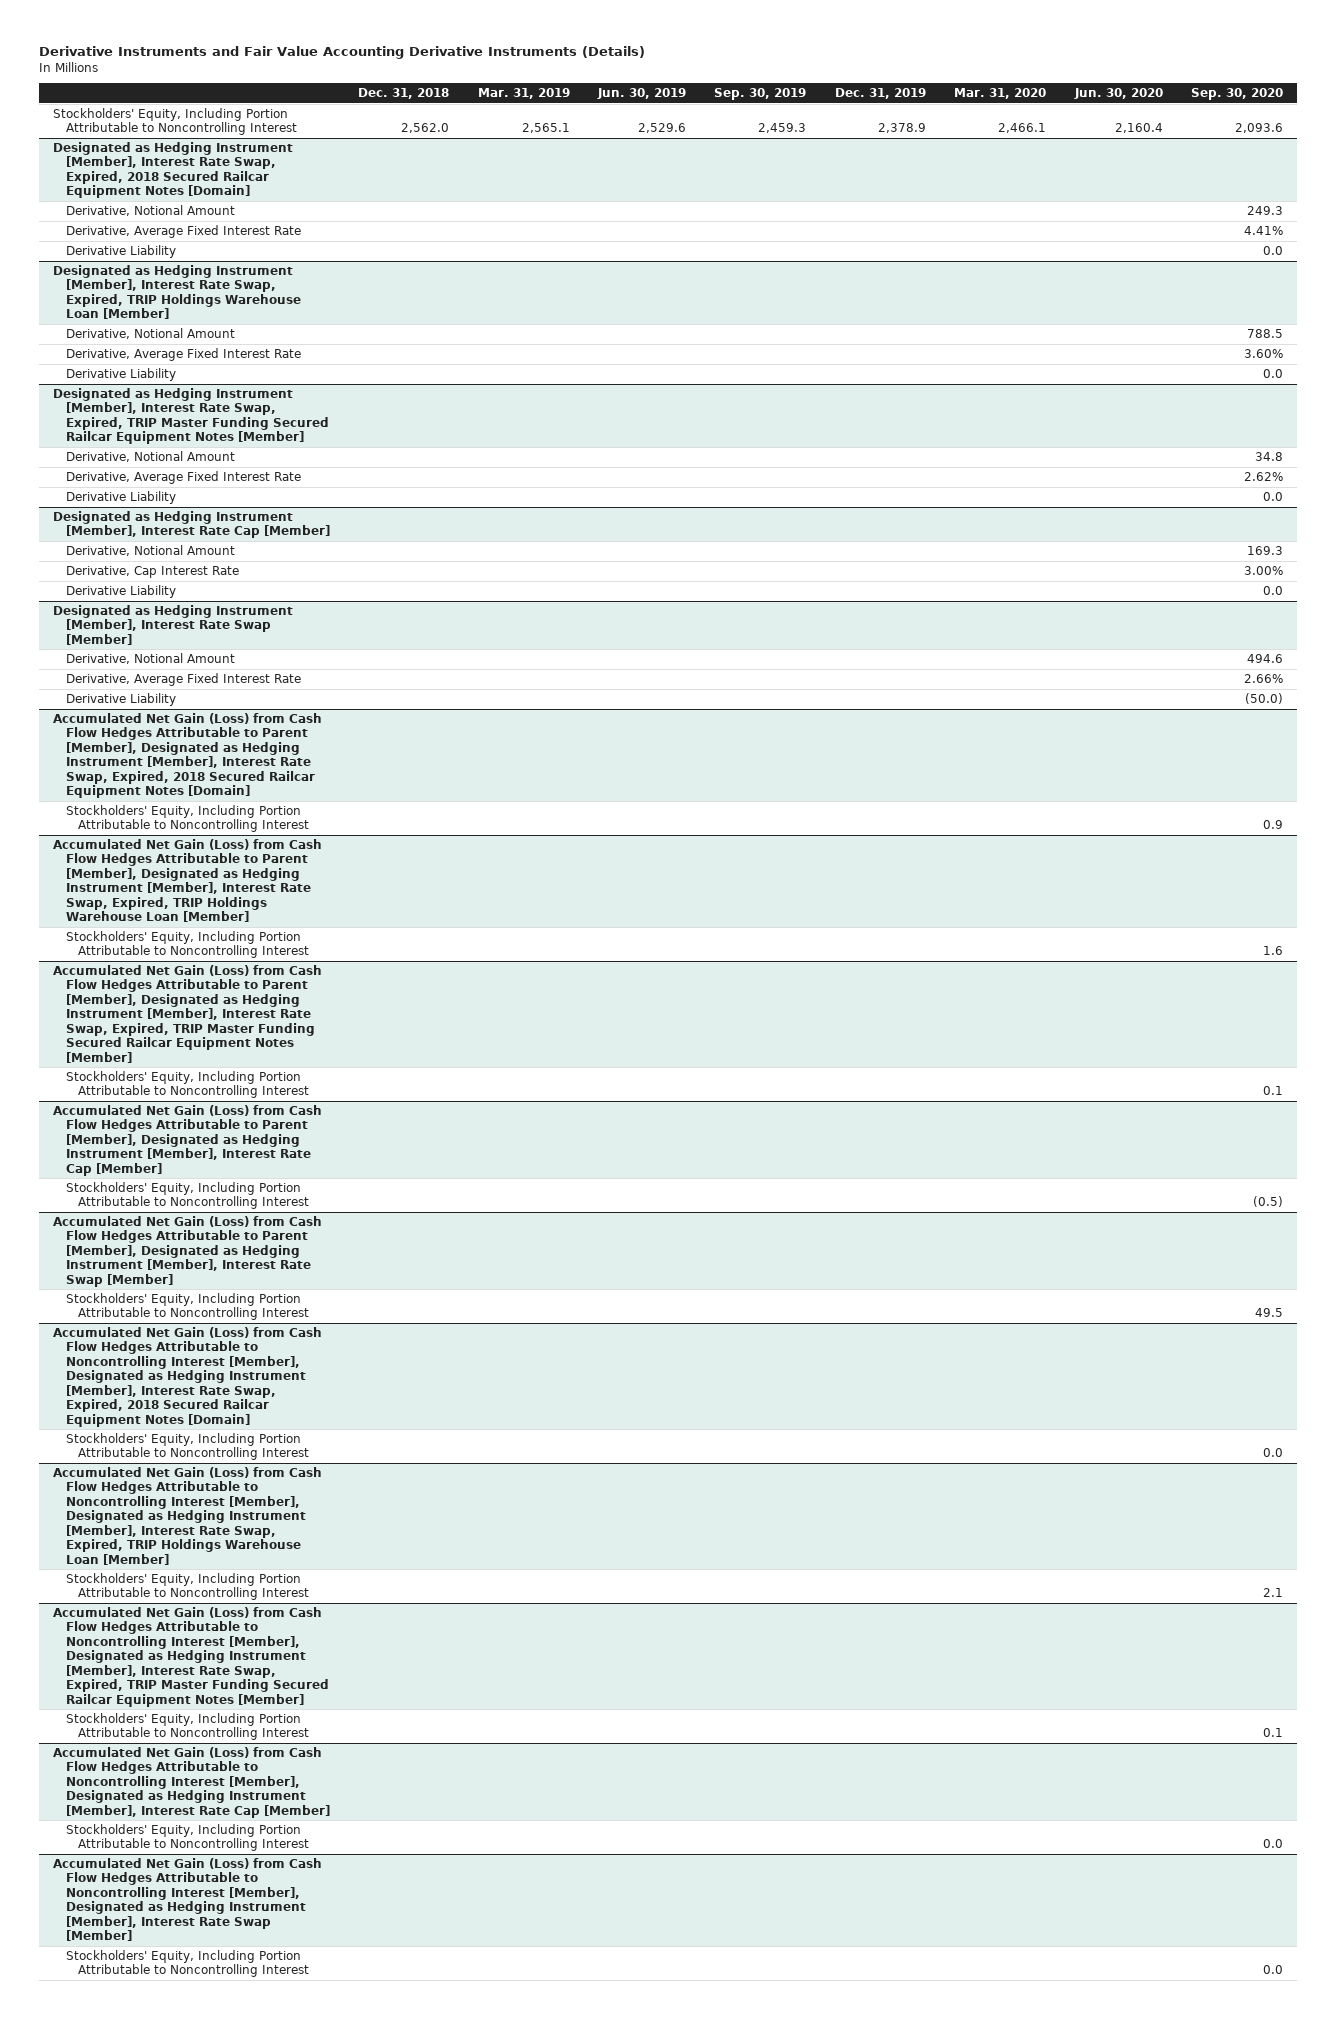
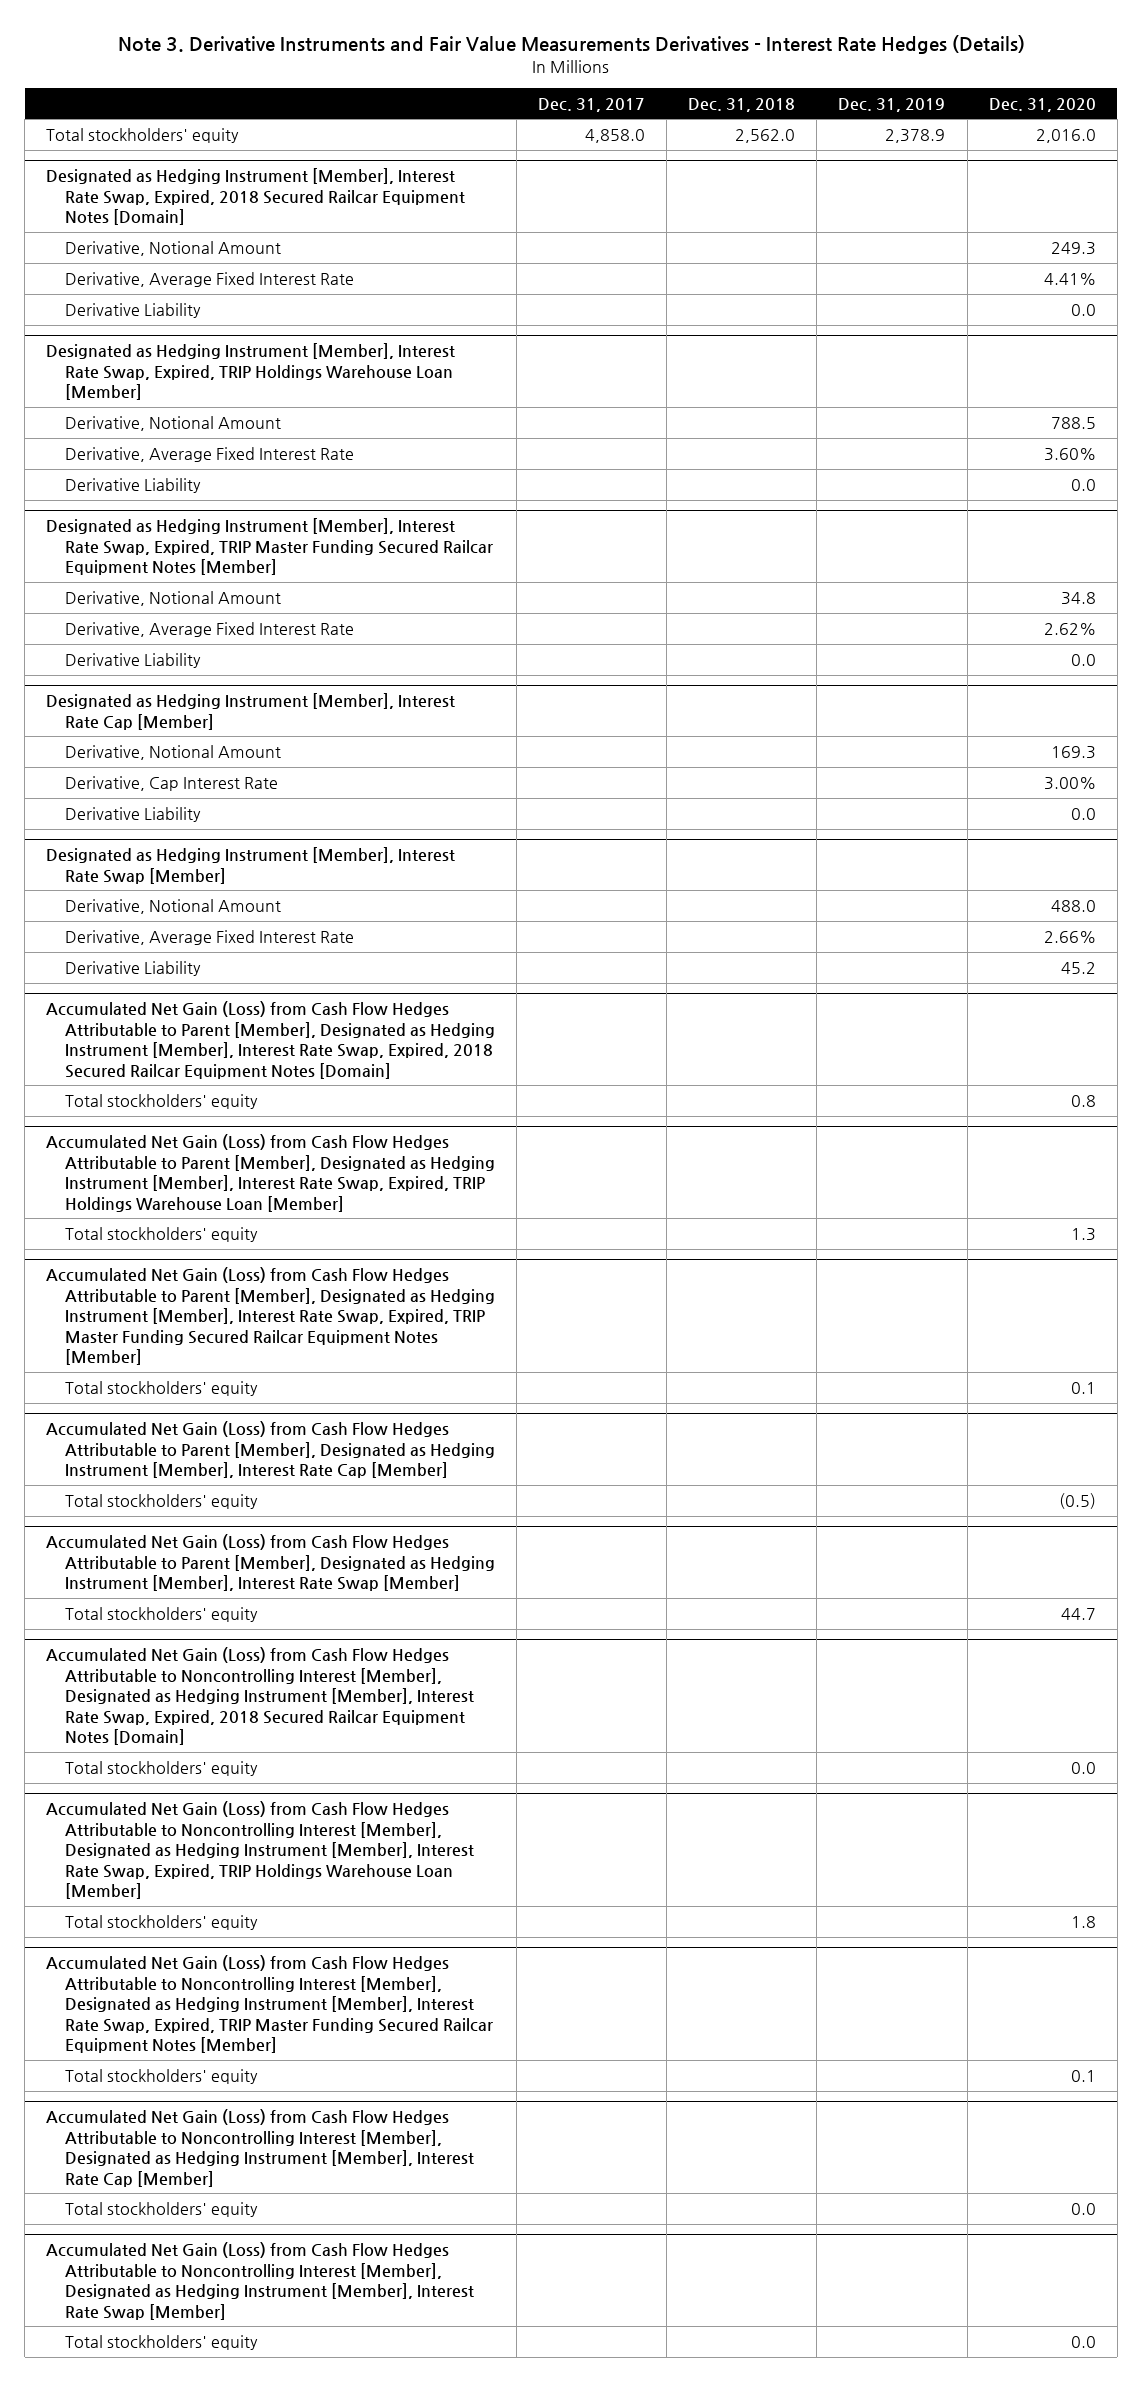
- Derivative Instruments and Fair Value Accounting Derivative Instruments (Details)
+ Note 3. Derivative Instruments and Fair Value Measurements Derivatives - Interest Rate Hedges (Details)
- | Dec. 31, 2018 | Mar. 31, 2019 | Jun. 30, 2019 | Sep. 30, 2019 | Dec. 31, 2019 | Mar. 31, 2020 | Jun. 30, 2020 | Sep. 30, 2020
+ | Dec. 31, 2017 | Dec. 31, 2018 | Dec. 31, 2019 | Dec. 31, 2020
- Stockholders' Equity, Including Portion Attributable to Noncontrolling Interest | 2,562.0 | 2,565.1 | 2,529.6 | 2,459.3 | 2,378.9 | 2,466.1 | 2,160.4 | 2,093.6
+ Total stockholders' equity | 4,858.0 | 2,562.0 | 2,378.9 | 2,016.0
@ Accumulated Net Gain (Loss) from Cash Flow Hedges Attributable to Parent [Member], Designated as Hedging Instrument [Member], Interest Rate Swap, Expired, 2018 Secured Railcar Equipment Notes [Domain]
- Stockholders' Equity, Including Portion Attributable to Noncontrolling Interest | | | | | | | | 0.9
+ Total stockholders' equity | | | | 0.8
@ Accumulated Net Gain (Loss) from Cash Flow Hedges Attributable to Parent [Member], Designated as Hedging Instrument [Member], Interest Rate Swap, Expired, TRIP Holdings Warehouse Loan [Member]
- Stockholders' Equity, Including Portion Attributable to Noncontrolling Interest | | | | | | | | 1.6
+ Total stockholders' equity | | | | 1.3
@ Accumulated Net Gain (Loss) from Cash Flow Hedges Attributable to Parent [Member], Designated as Hedging Instrument [Member], Interest Rate Swap, Expired, TRIP Master Funding Secured Railcar Equipment Notes [Member]
- Stockholders' Equity, Including Portion Attributable to Noncontrolling Interest | | | | | | | | 0.1
+ Total stockholders' equity | | | | 0.1
@ Accumulated Net Gain (Loss) from Cash Flow Hedges Attributable to Parent [Member], Designated as Hedging Instrument [Member], Interest Rate Cap [Member]
- Stockholders' Equity, Including Portion Attributable to Noncontrolling Interest | | | | | | | | (0.5)
+ Total stockholders' equity | | | | (0.5)
@ Accumulated Net Gain (Loss) from Cash Flow Hedges Attributable to Parent [Member], Designated as Hedging Instrument [Member], Interest Rate Swap [Member]
- Stockholders' Equity, Including Portion Attributable to Noncontrolling Interest | | | | | | | | 49.5
+ Total stockholders' equity | | | | 44.7
@ Accumulated Net Gain (Loss) from Cash Flow Hedges Attributable to Noncontrolling Interest [Member], Designated as Hedging Instrument [Member], Interest Rate Swap, Expired, 2018 Secured Railcar Equipment Notes [Domain]
- Stockholders' Equity, Including Portion Attributable to Noncontrolling Interest | | | | | | | | 0.0
+ Total stockholders' equity | | | | 0.0
@ Accumulated Net Gain (Loss) from Cash Flow Hedges Attributable to Noncontrolling Interest [Member], Designated as Hedging Instrument [Member], Interest Rate Swap, Expired, TRIP Holdings Warehouse Loan [Member]
- Stockholders' Equity, Including Portion Attributable to Noncontrolling Interest | | | | | | | | 2.1
+ Total stockholders' equity | | | | 1.8
@ Accumulated Net Gain (Loss) from Cash Flow Hedges Attributable to Noncontrolling Interest [Member], Designated as Hedging Instrument [Member], Interest Rate Swap, Expired, TRIP Master Funding Secured Railcar Equipment Notes [Member]
- Stockholders' Equity, Including Portion Attributable to Noncontrolling Interest | | | | | | | | 0.1
+ Total stockholders' equity | | | | 0.1
@ Accumulated Net Gain (Loss) from Cash Flow Hedges Attributable to Noncontrolling Interest [Member], Designated as Hedging Instrument [Member], Interest Rate Cap [Member]
- Stockholders' Equity, Including Portion Attributable to Noncontrolling Interest | | | | | | | | 0.0
+ Total stockholders' equity | | | | 0.0
@ Accumulated Net Gain (Loss) from Cash Flow Hedges Attributable to Noncontrolling Interest [Member], Designated as Hedging Instrument [Member], Interest Rate Swap [Member]
- Stockholders' Equity, Including Portion Attributable to Noncontrolling Interest | | | | | | | | 0.0
+ Total stockholders' equity | | | | 0.0

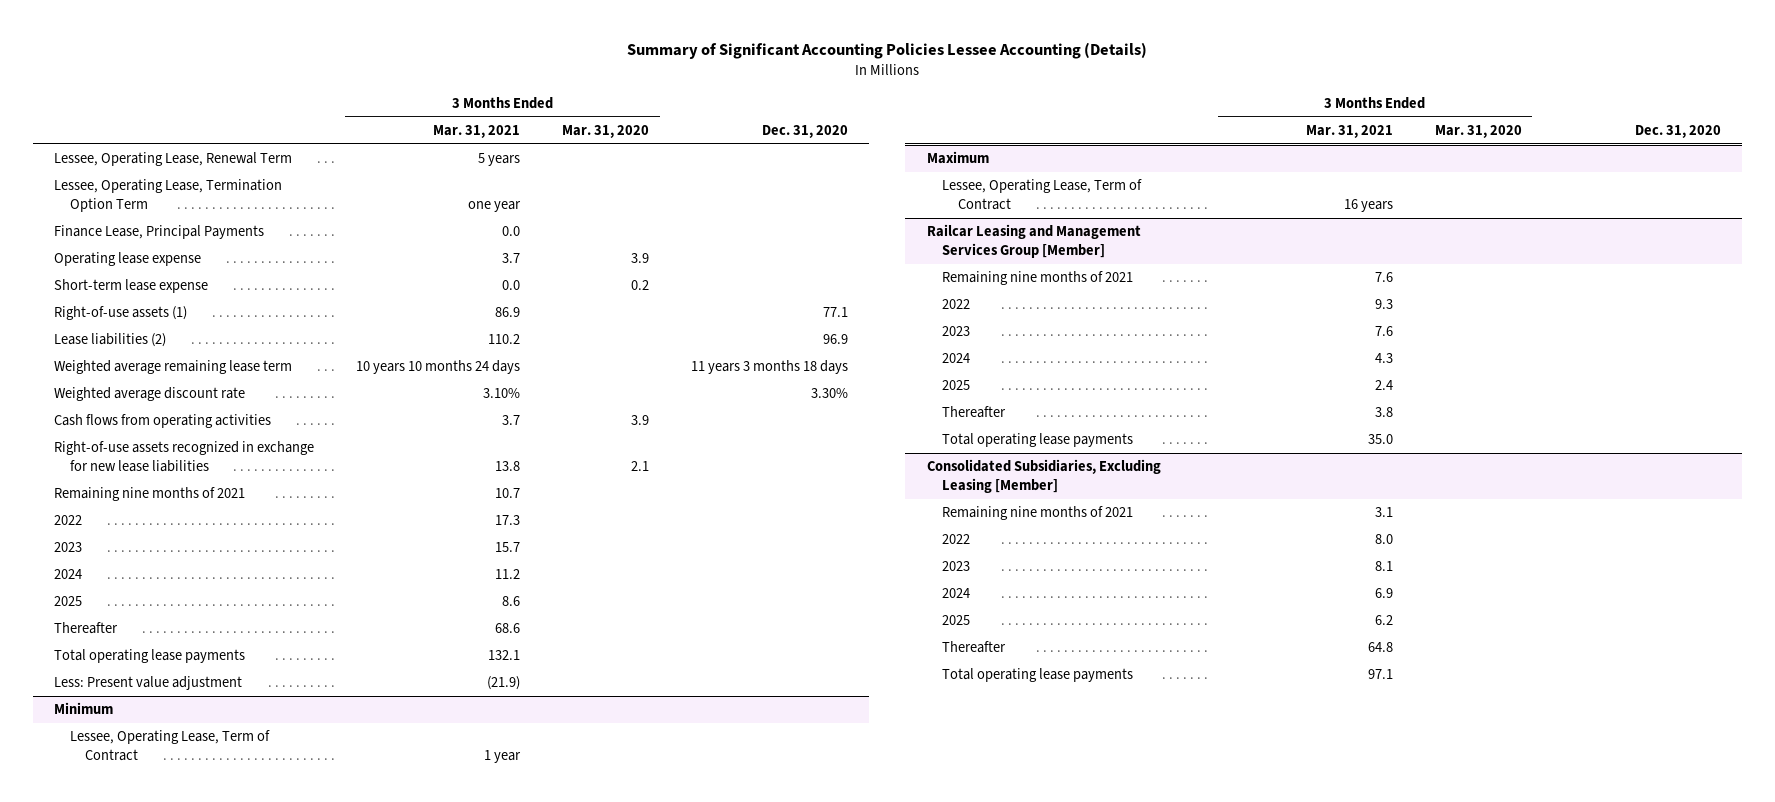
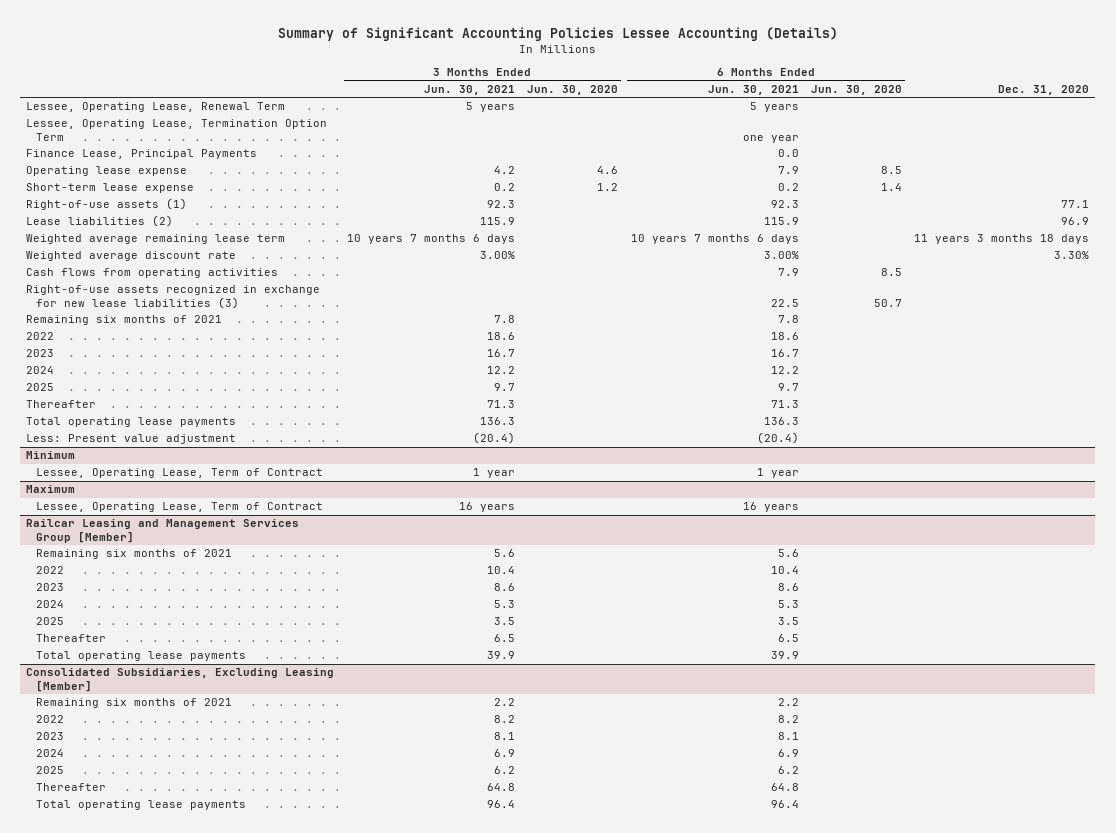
- | 3 Months Ended Mar. 31, 2021 | 3 Months Ended Mar. 31, 2020 | Dec. 31, 2020
+ | 3 Months Ended Jun. 30, 2021 | 3 Months Ended Jun. 30, 2020 | 6 Months Ended Jun. 30, 2021 | 6 Months Ended Jun. 30, 2020 | Dec. 31, 2020
- Right-of-use assets recognized in exchange for new lease liabilities | 13.8 | 2.1 |
- Remaining nine months of 2021 | 10.7 | |
+ Right-of-use assets recognized in exchange for new lease liabilities (3) | | | 22.5 | 50.7 |
+ Remaining six months of 2021 | 7.8 | | 7.8 | |
@ Railcar Leasing and Management Services Group [Member]
- Remaining nine months of 2021 | 7.6 | |
+ Remaining six months of 2021 | 5.6 | | 5.6 | |
@ Consolidated Subsidiaries, Excluding Leasing [Member]
- Remaining nine months of 2021 | 3.1 | |
+ Remaining six months of 2021 | 2.2 | | 2.2 | |

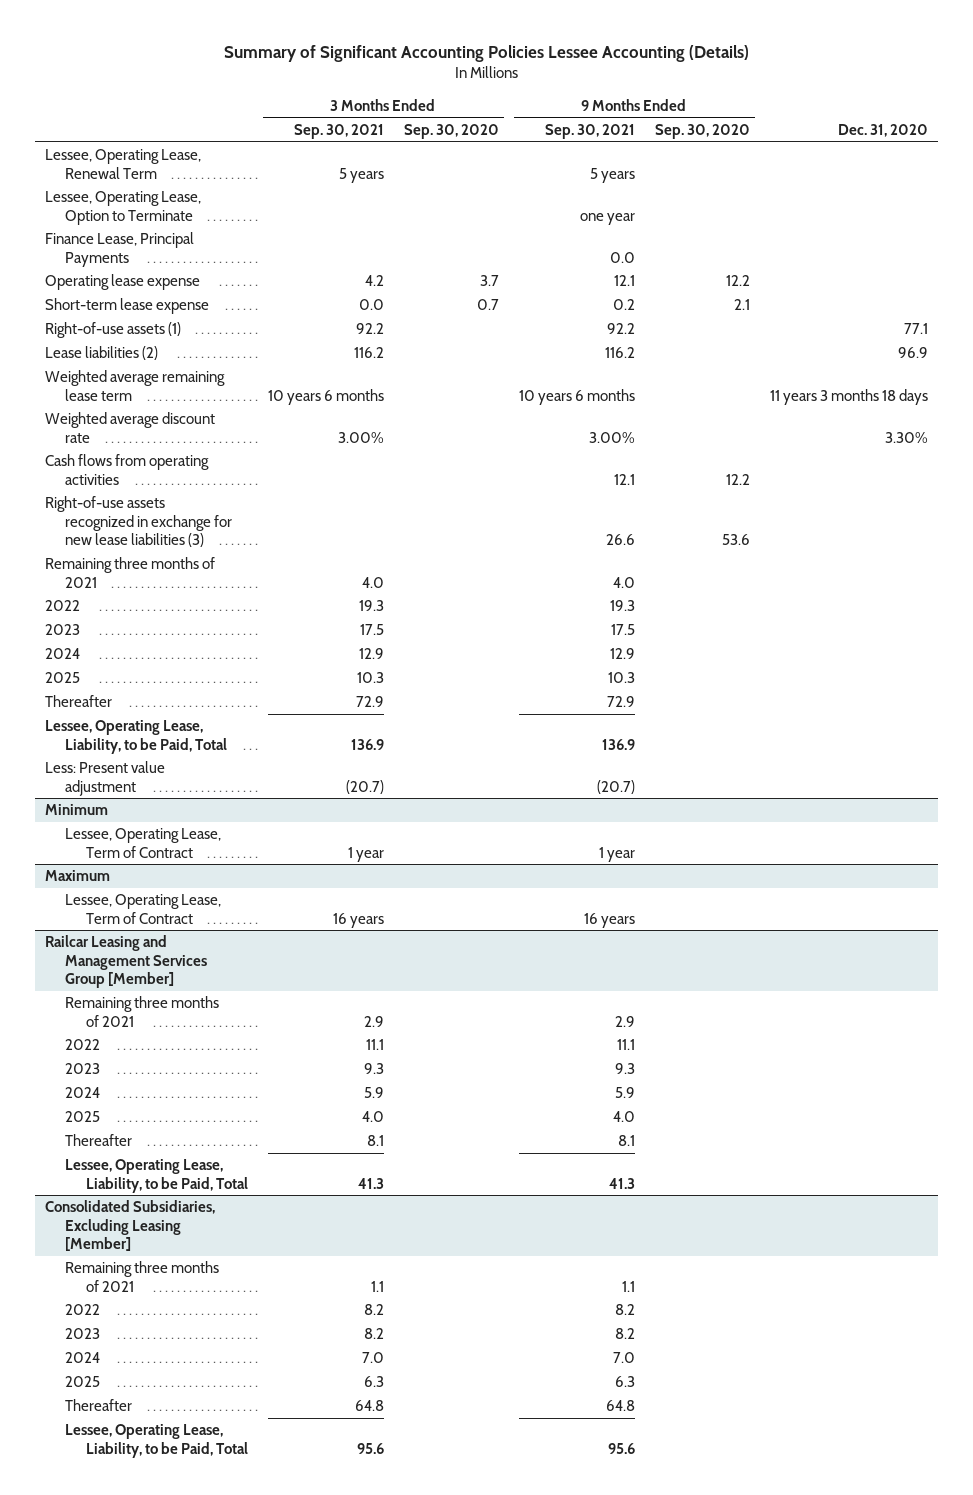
- | 3 Months Ended Jun. 30, 2021 | 3 Months Ended Jun. 30, 2020 | 6 Months Ended Jun. 30, 2021 | 6 Months Ended Jun. 30, 2020 | Dec. 31, 2020
+ | 3 Months Ended Sep. 30, 2021 | 3 Months Ended Sep. 30, 2020 | 9 Months Ended Sep. 30, 2021 | 9 Months Ended Sep. 30, 2020 | Dec. 31, 2020
- Lessee, Operating Lease, Termination Option Term | | | one year | |
+ Lessee, Operating Lease, Option to Terminate | | | one year | |
- Remaining six months of 2021 | 7.8 | | 7.8 | |
+ Remaining three months of 2021 | 4.0 | | 4.0 | |
- Total operating lease payments | 136.3 | | 136.3 | |
+ Lessee, Operating Lease, Liability, to be Paid, Total | 136.9 | | 136.9 | |
@ Railcar Leasing and Management Services Group [Member]
- Remaining six months of 2021 | 5.6 | | 5.6 | |
+ Remaining three months of 2021 | 2.9 | | 2.9 | |
- Total operating lease payments | 39.9 | | 39.9 | |
+ Lessee, Operating Lease, Liability, to be Paid, Total | 41.3 | | 41.3 | |
@ Consolidated Subsidiaries, Excluding Leasing [Member]
- Remaining six months of 2021 | 2.2 | | 2.2 | |
+ Remaining three months of 2021 | 1.1 | | 1.1 | |
- Total operating lease payments | 96.4 | | 96.4 | |
+ Lessee, Operating Lease, Liability, to be Paid, Total | 95.6 | | 95.6 | |

